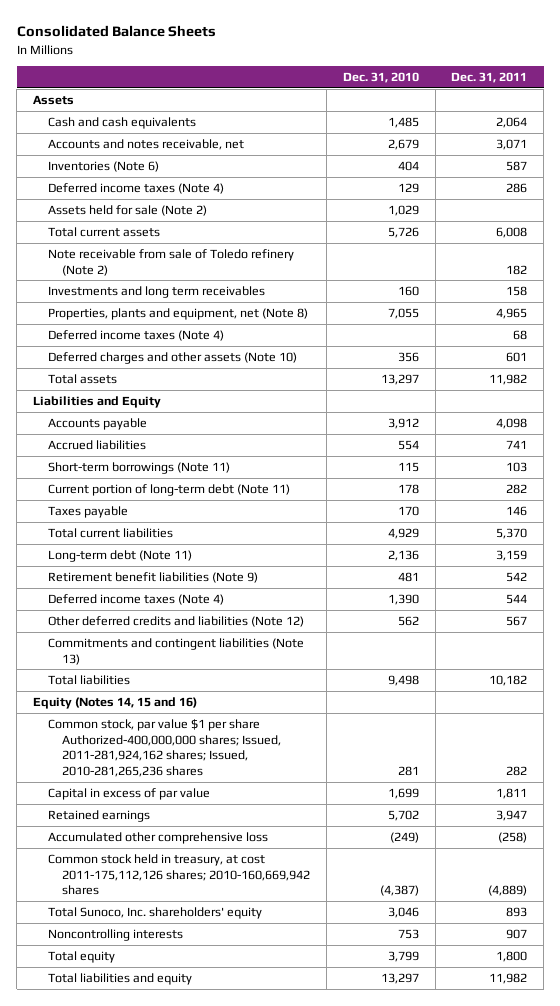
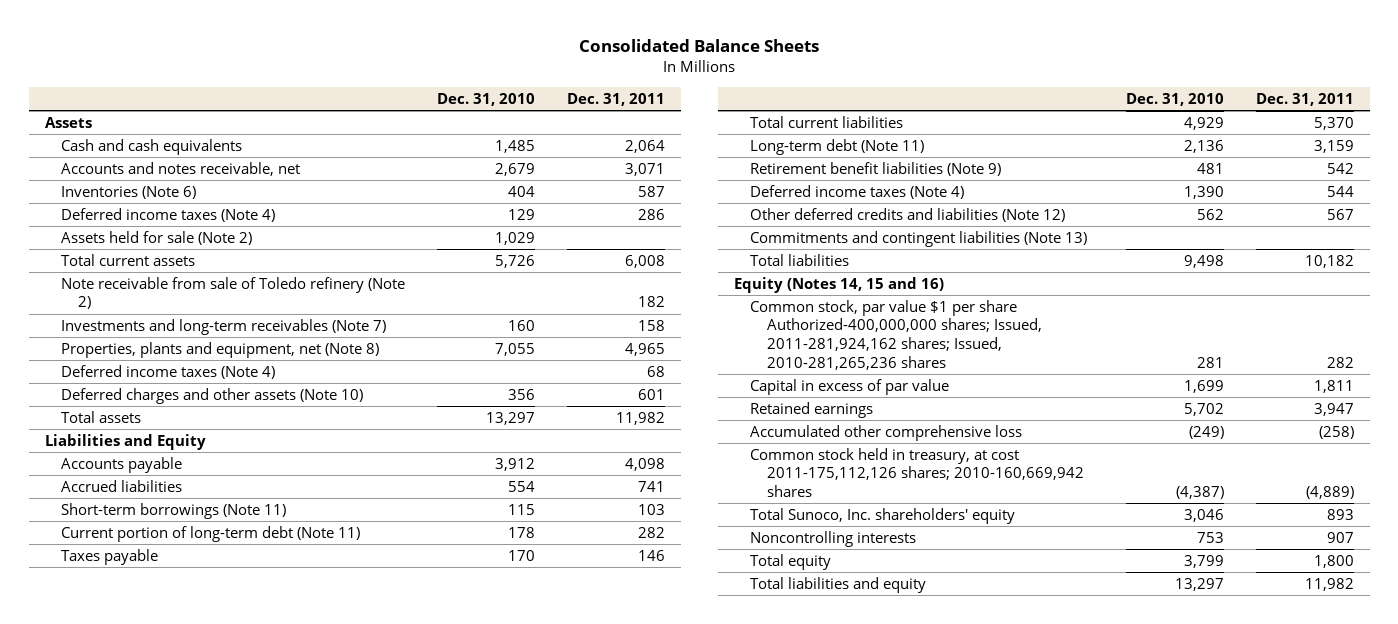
- Investments and long term receivables | 160 | 158
+ Investments and long-term receivables (Note 7) | 160 | 158

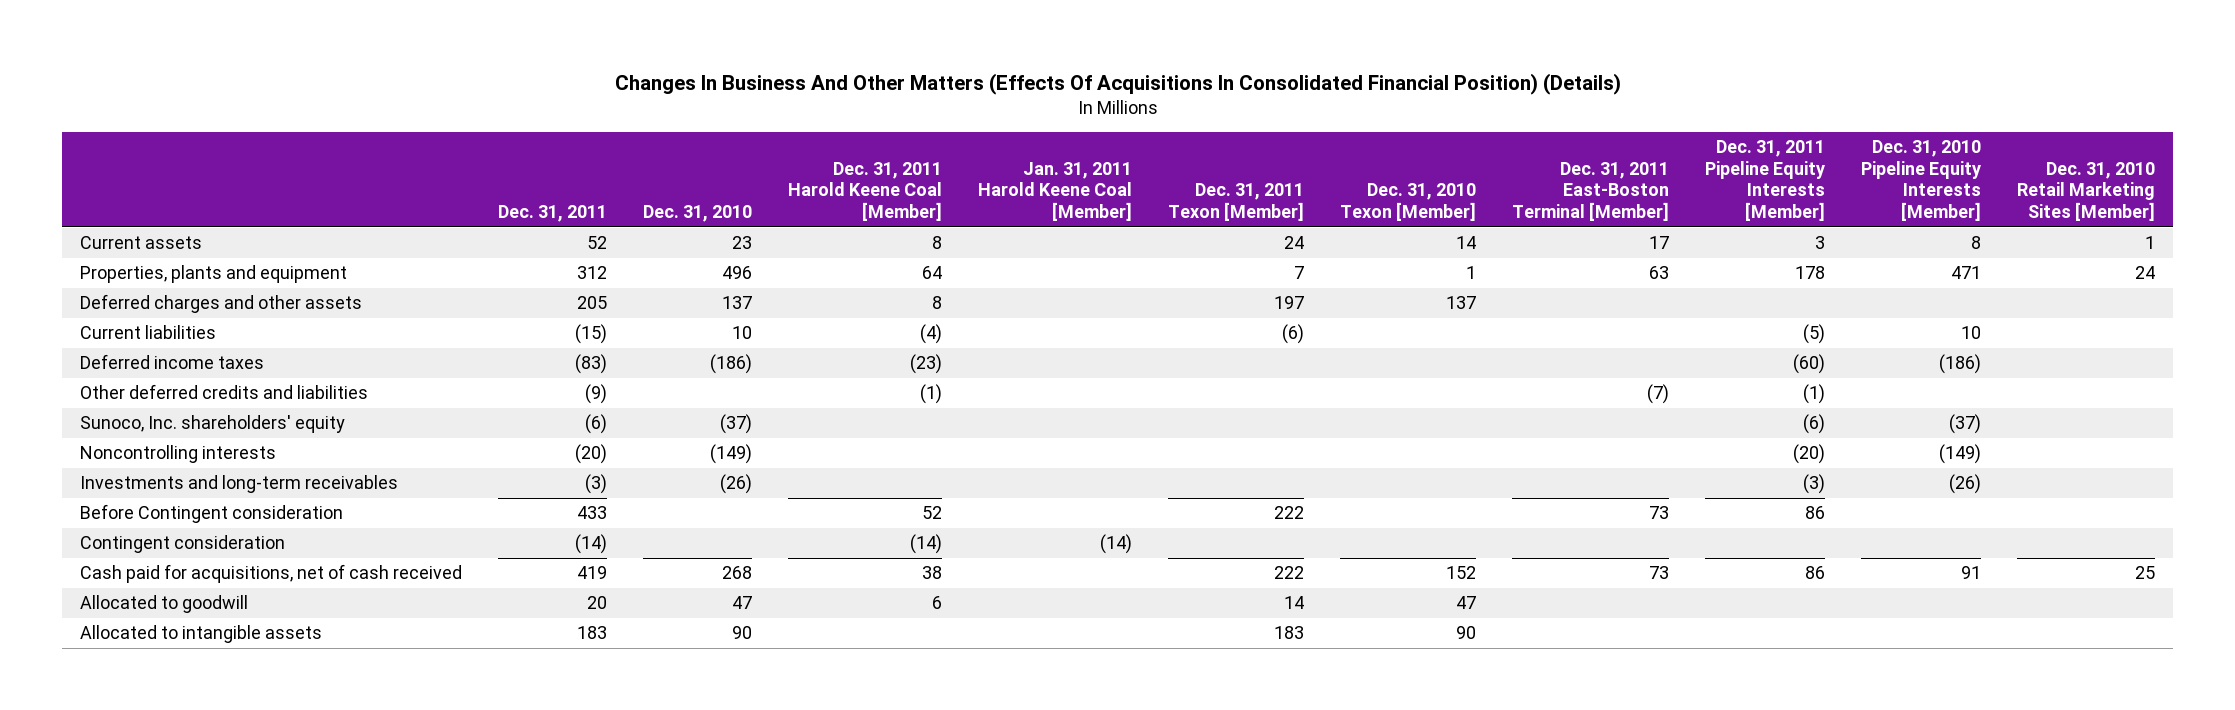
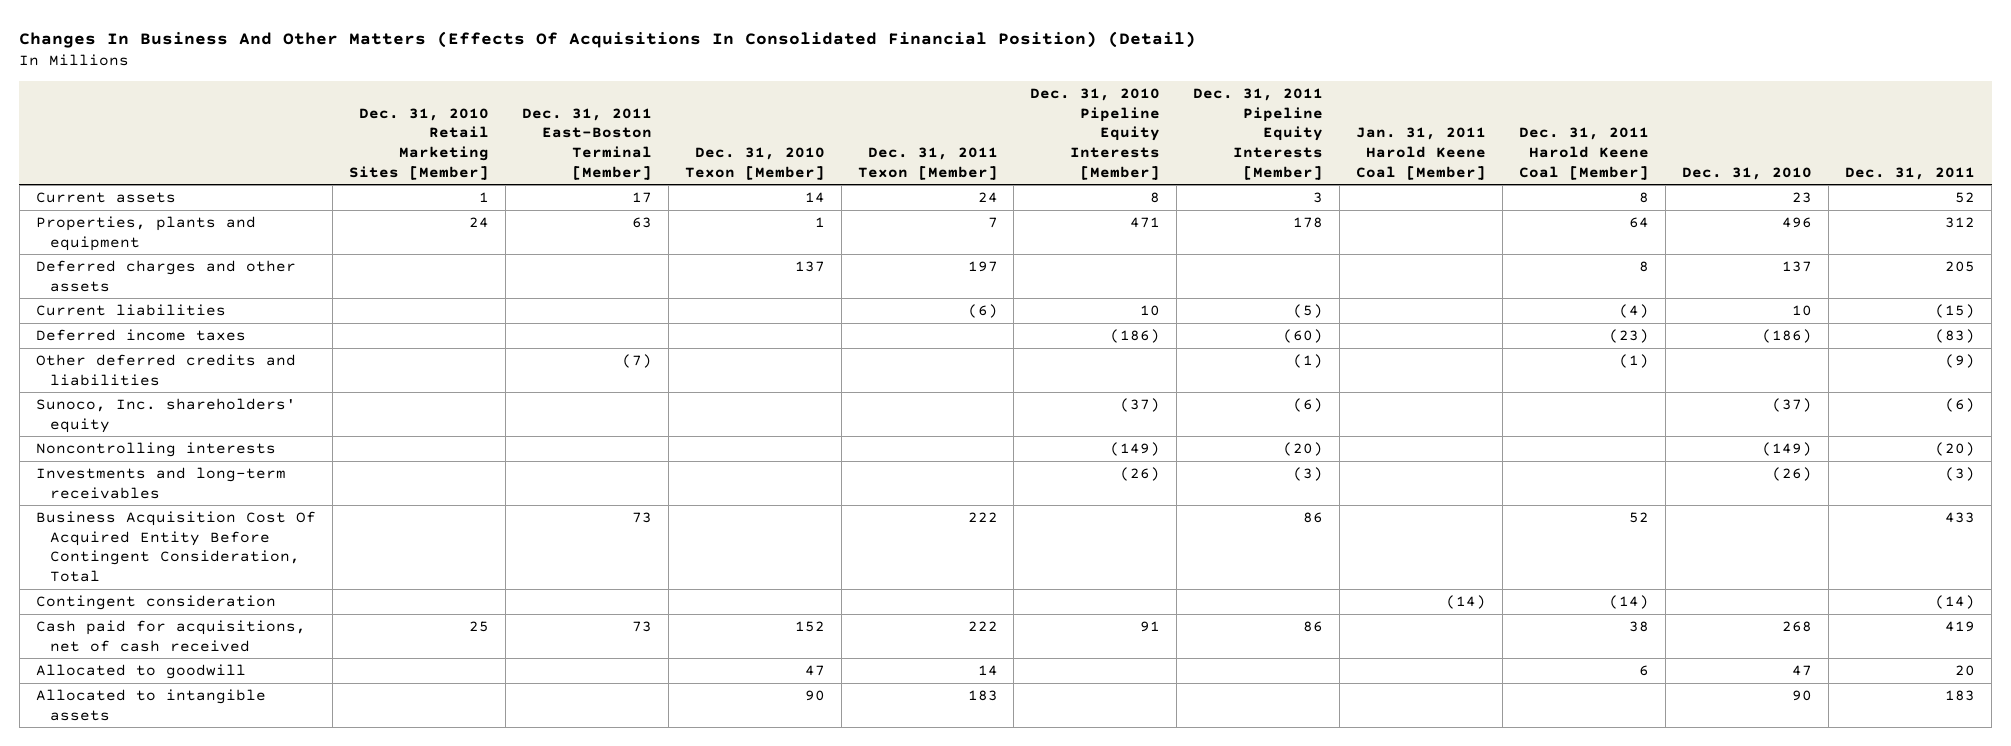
- Changes In Business And Other Matters (Effects Of Acquisitions In Consolidated Financial Position) (Details)
+ Changes In Business And Other Matters (Effects Of Acquisitions In Consolidated Financial Position) (Detail)
- | Dec. 31, 2011 | Dec. 31, 2010 | Dec. 31, 2011 Harold Keene Coal [Member] | Jan. 31, 2011 Harold Keene Coal [Member] | Dec. 31, 2011 Texon [Member] | Dec. 31, 2010 Texon [Member] | Dec. 31, 2011 East-Boston Terminal [Member] | Dec. 31, 2011 Pipeline Equity Interests [Member] | Dec. 31, 2010 Pipeline Equity Interests [Member] | Dec. 31, 2010 Retail Marketing Sites [Member]
+ | Dec. 31, 2010 Retail Marketing Sites [Member] | Dec. 31, 2011 East-Boston Terminal [Member] | Dec. 31, 2010 Texon [Member] | Dec. 31, 2011 Texon [Member] | Dec. 31, 2010 Pipeline Equity Interests [Member] | Dec. 31, 2011 Pipeline Equity Interests [Member] | Jan. 31, 2011 Harold Keene Coal [Member] | Dec. 31, 2011 Harold Keene Coal [Member] | Dec. 31, 2010 | Dec. 31, 2011
- Before Contingent consideration | 433 | | 52 | | 222 | | 73 | 86 | |
+ Business Acquisition Cost Of Acquired Entity Before Contingent Consideration, Total | | 73 | | 222 | | 86 | | 52 | | 433

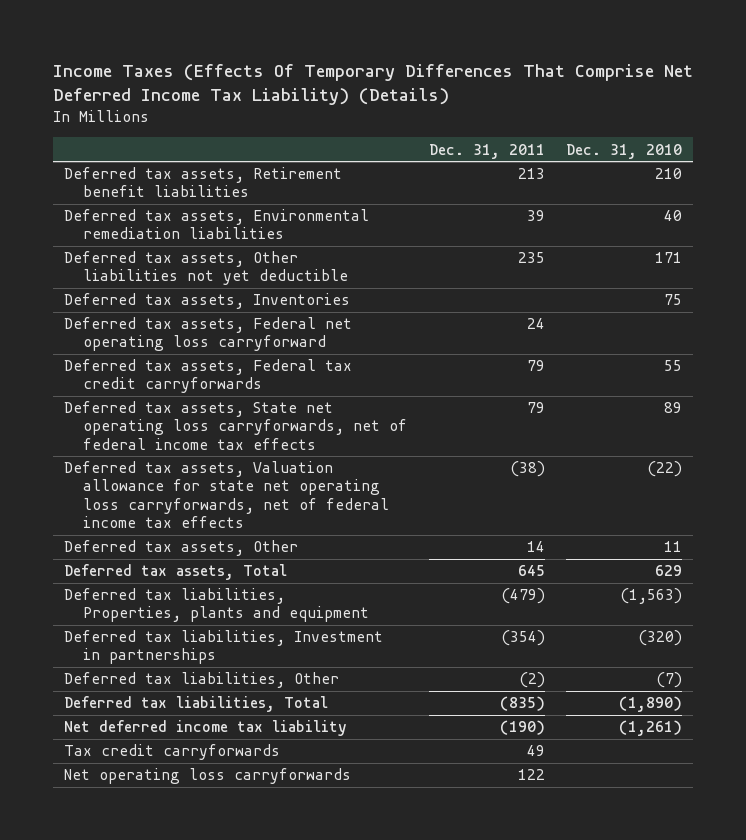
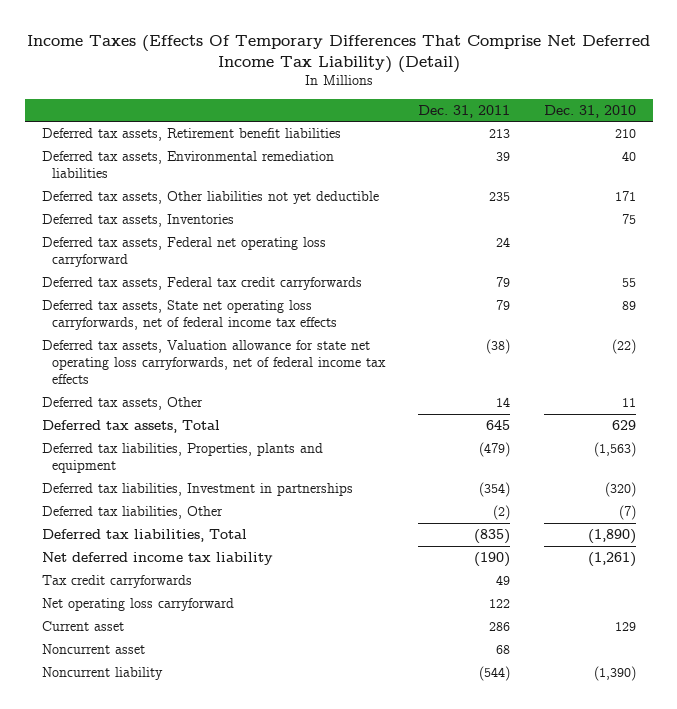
- Income Taxes (Effects Of Temporary Differences That Comprise Net Deferred Income Tax Liability) (Details)
+ Income Taxes (Effects Of Temporary Differences That Comprise Net Deferred Income Tax Liability) (Detail)
- Net operating loss carryforwards | 122 |
+ Net operating loss carryforward | 122 |
+ Current asset | 286 | 129
+ Noncurrent asset | 68 |
+ Noncurrent liability | (544) | (1,390)

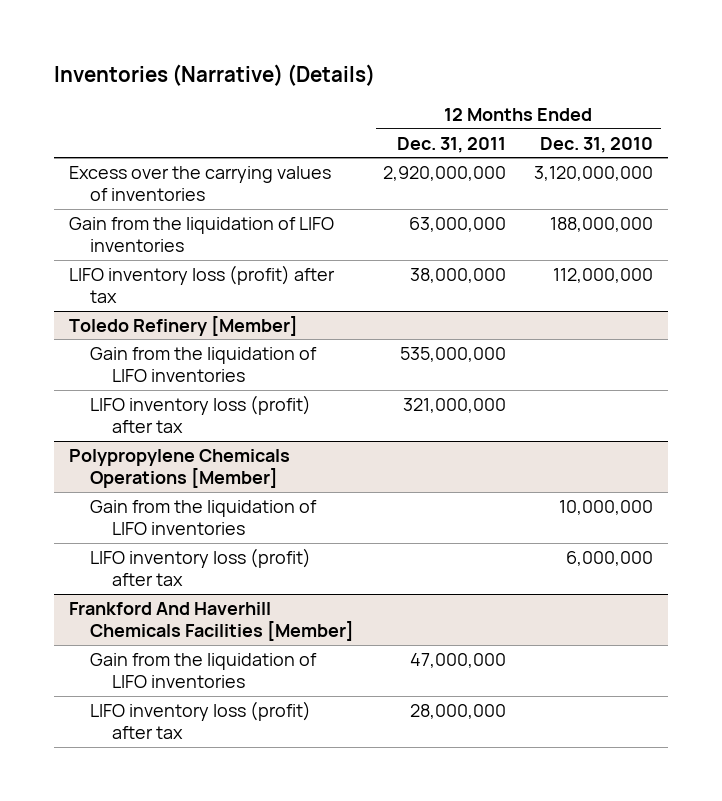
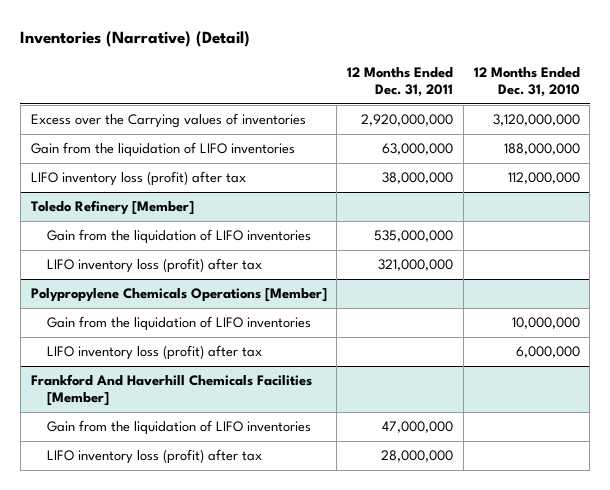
- Inventories (Narrative) (Details)
+ Inventories (Narrative) (Detail)
- Excess over the carrying values of inventories | 2,920,000,000 | 3,120,000,000
+ Excess over the Carrying values of inventories | 2,920,000,000 | 3,120,000,000

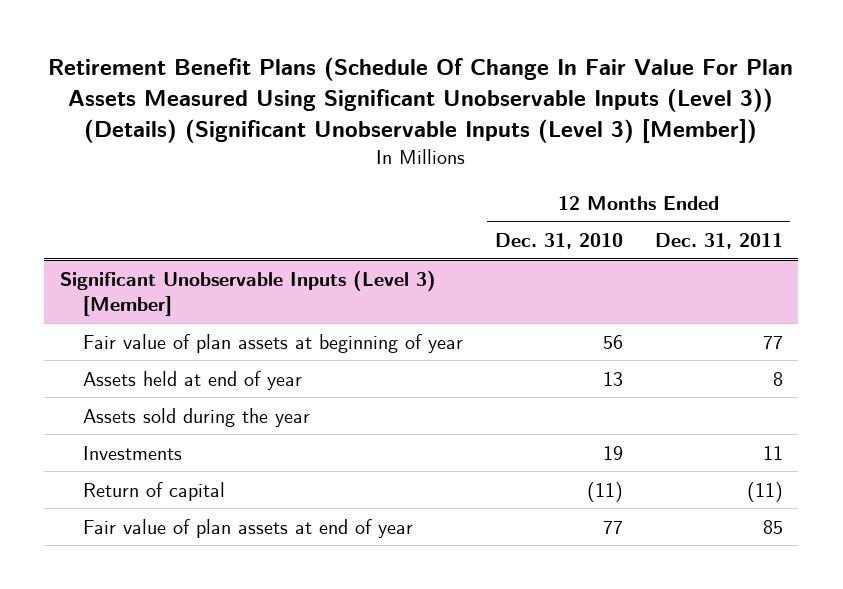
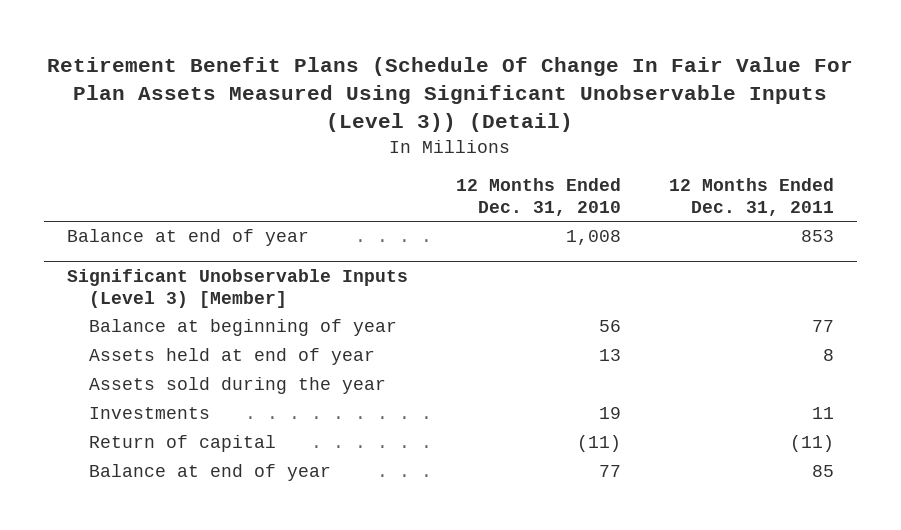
- Retirement Benefit Plans (Schedule Of Change In Fair Value For Plan Assets Measured Using Significant Unobservable Inputs (Level 3)) (Details) (Significant Unobservable Inputs (Level 3) [Member])
+ Retirement Benefit Plans (Schedule Of Change In Fair Value For Plan Assets Measured Using Significant Unobservable Inputs (Level 3)) (Detail)
+ Balance at end of year | 1,008 | 853
@ Significant Unobservable Inputs (Level 3) [Member]
- Fair value of plan assets at beginning of year | 56 | 77
+ Balance at beginning of year | 56 | 77
- Fair value of plan assets at end of year | 77 | 85
+ Balance at end of year | 77 | 85

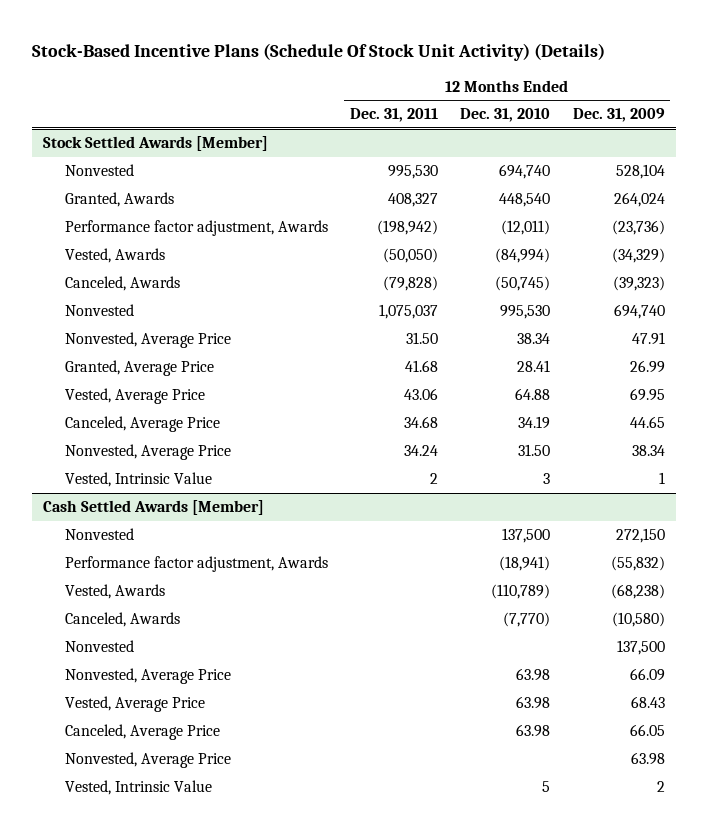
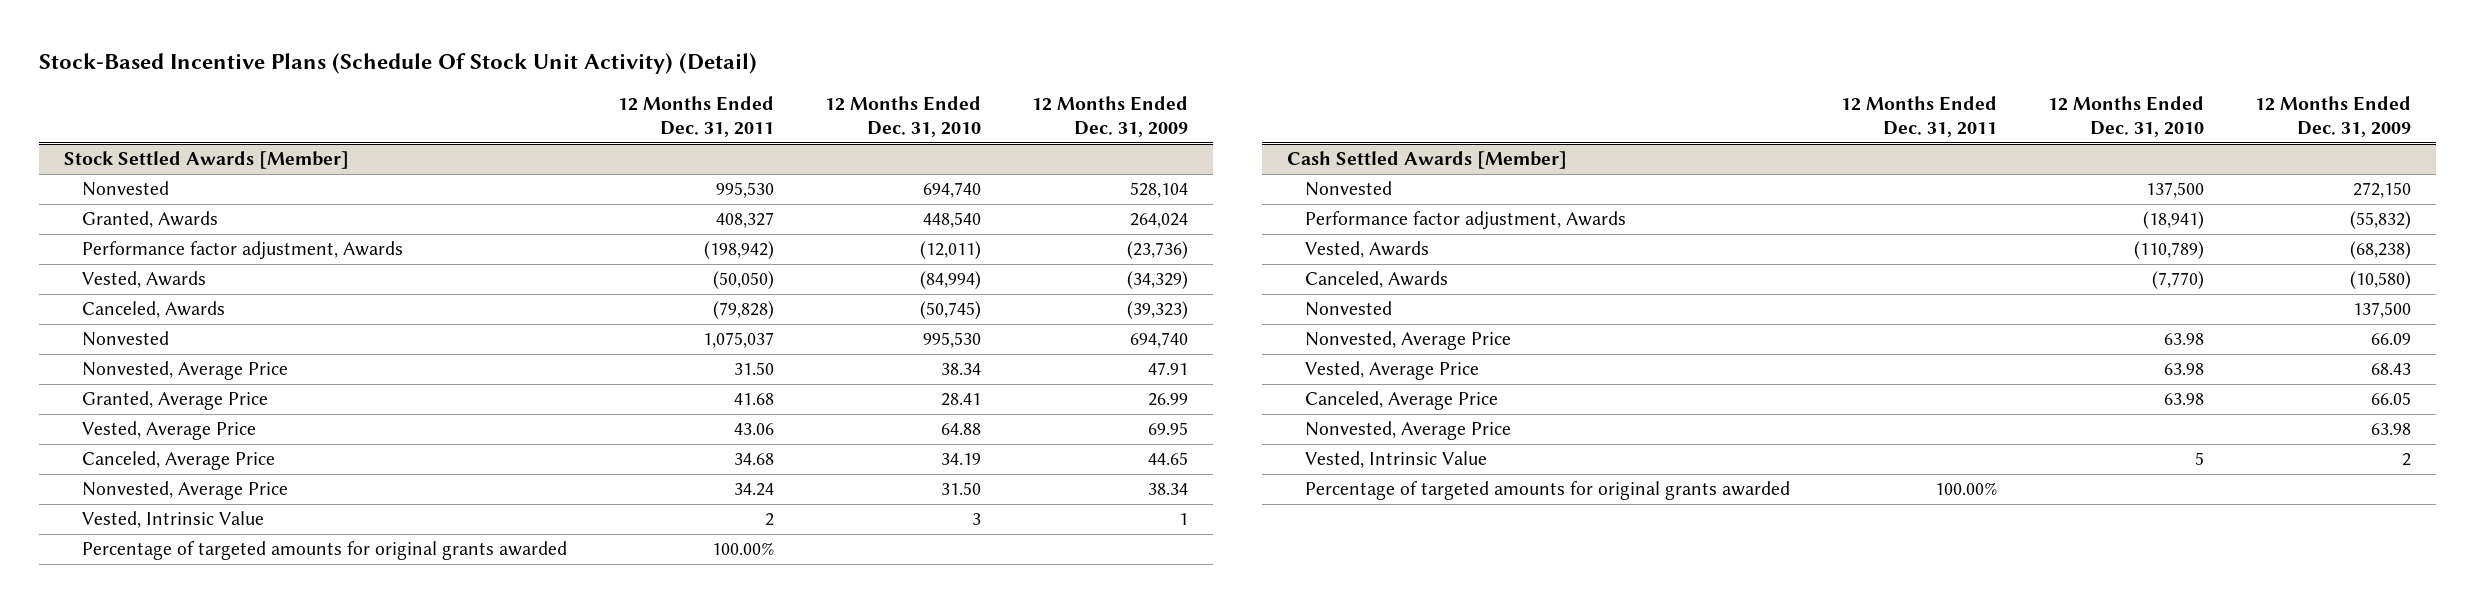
- Stock-Based Incentive Plans (Schedule Of Stock Unit Activity) (Details)
+ Stock-Based Incentive Plans (Schedule Of Stock Unit Activity) (Detail)
@ Stock Settled Awards [Member]
+ Percentage of targeted amounts for original grants awarded | 100.00% | |
@ Cash Settled Awards [Member]
+ Percentage of targeted amounts for original grants awarded | 100.00% | |

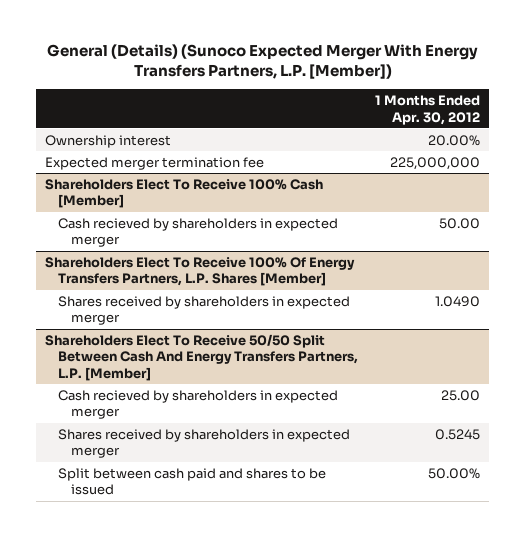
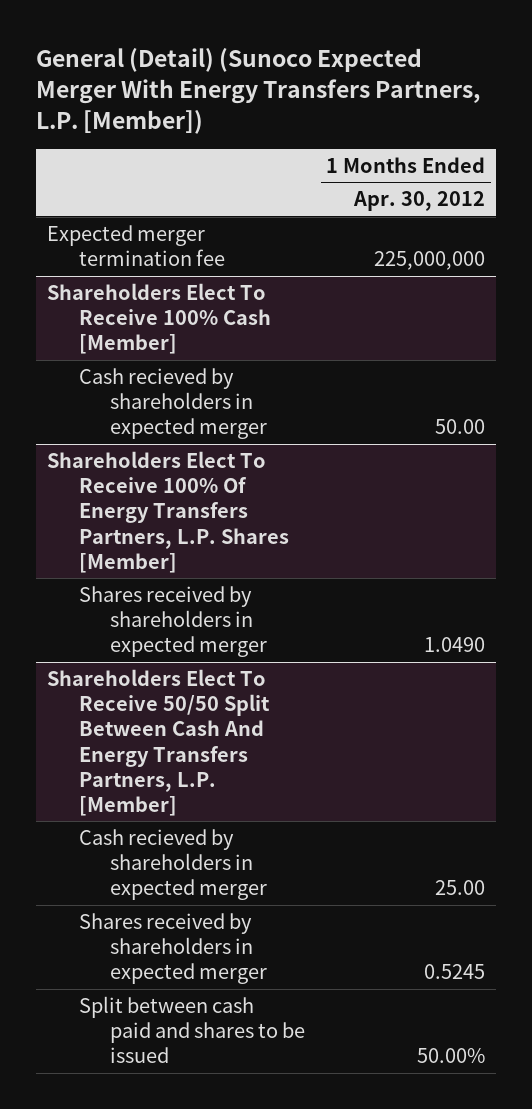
- General (Details) (Sunoco Expected Merger With Energy Transfers Partners, L.P. [Member])
+ General (Detail) (Sunoco Expected Merger With Energy Transfers Partners, L.P. [Member])
- Ownership interest | 20.00%

